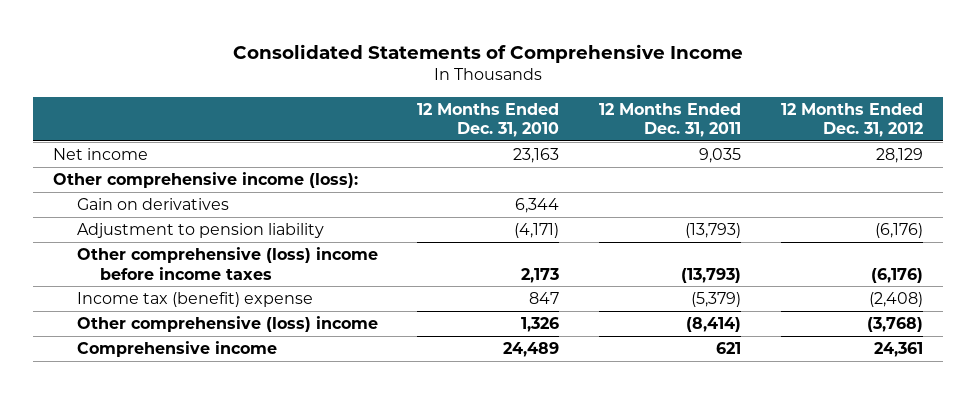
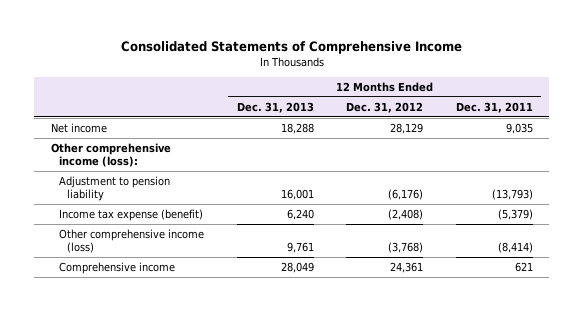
- | 12 Months Ended Dec. 31, 2010 | 12 Months Ended Dec. 31, 2011 | 12 Months Ended Dec. 31, 2012
+ | 12 Months Ended Dec. 31, 2013 | 12 Months Ended Dec. 31, 2012 | 12 Months Ended Dec. 31, 2011
- Gain on derivatives | 6,344 | |
- Other comprehensive (loss) income before income taxes | 2,173 | (13,793) | (6,176)
- Income tax (benefit) expense | 847 | (5,379) | (2,408)
- Other comprehensive (loss) income | 1,326 | (8,414) | (3,768)
+ Income tax expense (benefit) | 6,240 | (2,408) | (5,379)
+ Other comprehensive income (loss) | 9,761 | (3,768) | (8,414)

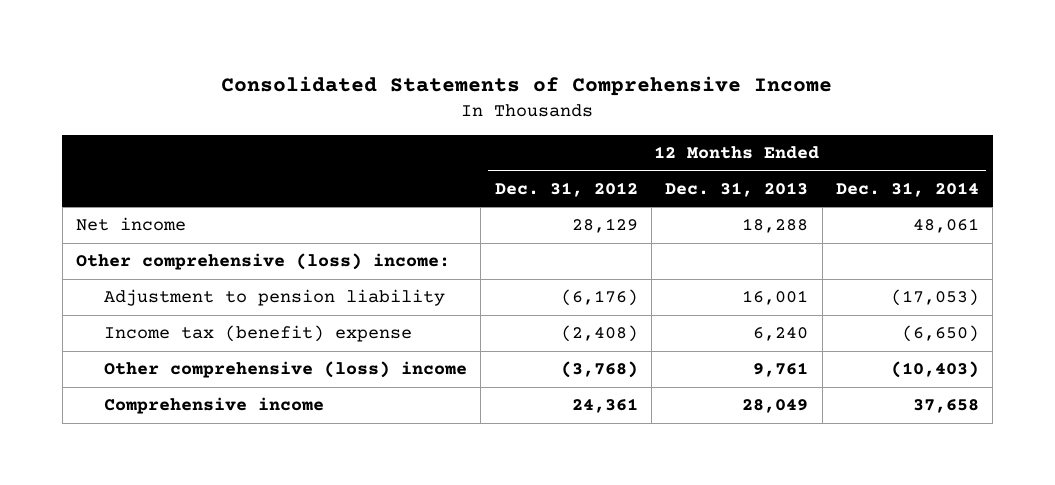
- | 12 Months Ended Dec. 31, 2013 | 12 Months Ended Dec. 31, 2012 | 12 Months Ended Dec. 31, 2011
+ | 12 Months Ended Dec. 31, 2012 | 12 Months Ended Dec. 31, 2013 | 12 Months Ended Dec. 31, 2014
- Other comprehensive income (loss):
+ Other comprehensive (loss) income:
- Income tax expense (benefit) | 6,240 | (2,408) | (5,379)
- Other comprehensive income (loss) | 9,761 | (3,768) | (8,414)
+ Income tax (benefit) expense | (2,408) | 6,240 | (6,650)
+ Other comprehensive (loss) income | (3,768) | 9,761 | (10,403)

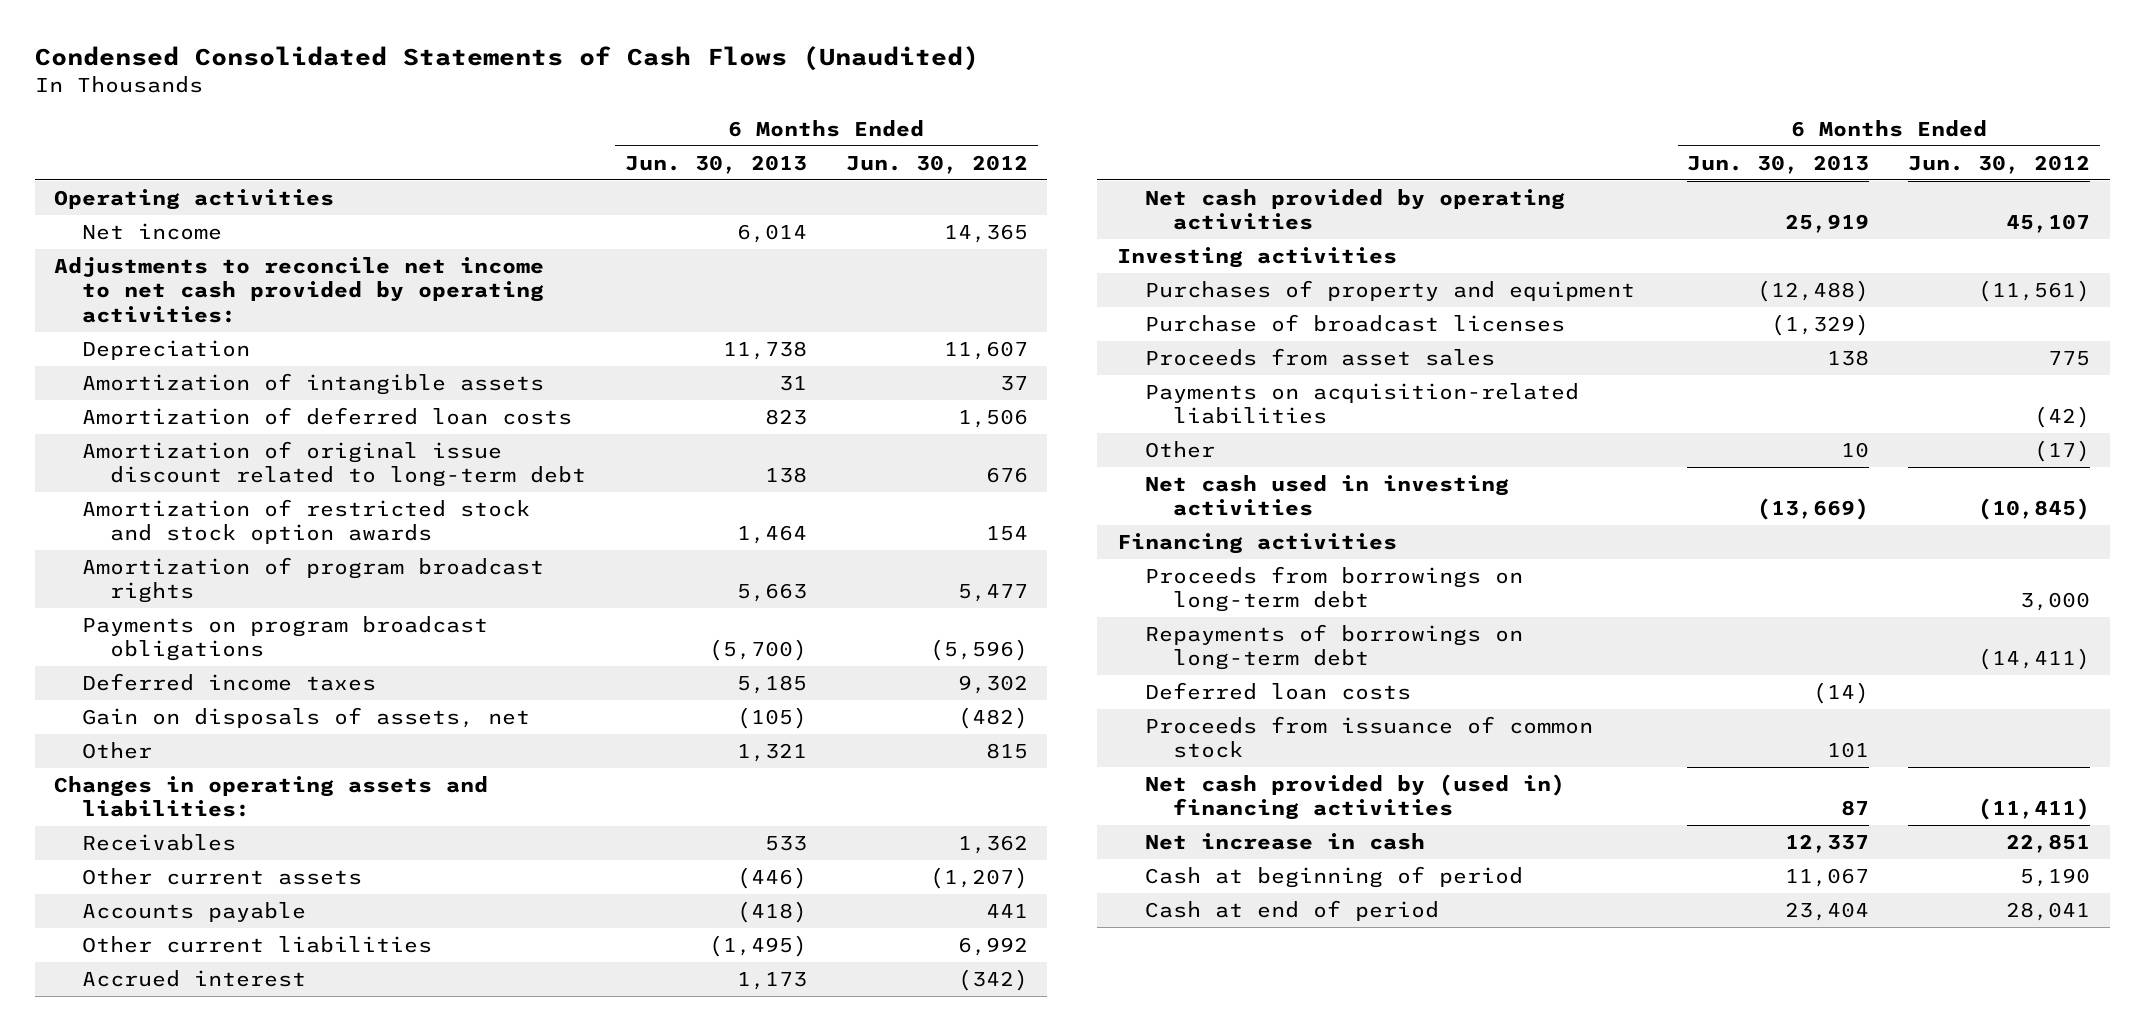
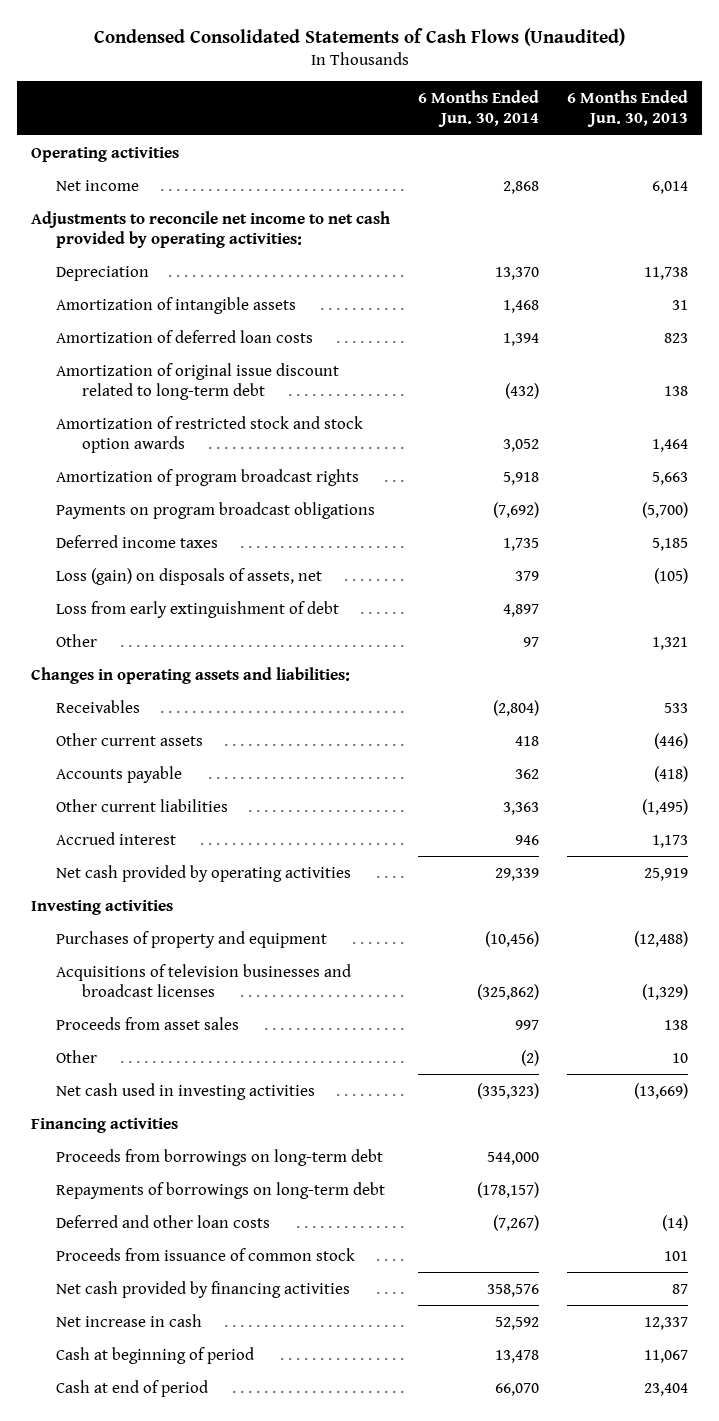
- | 6 Months Ended Jun. 30, 2013 | 6 Months Ended Jun. 30, 2012
+ | 6 Months Ended Jun. 30, 2014 | 6 Months Ended Jun. 30, 2013
- Gain on disposals of assets, net | (105) | (482)
+ Loss (gain) on disposals of assets, net | 379 | (105)
+ Loss from early extinguishment of debt | 4,897 |
- Purchase of broadcast licenses | (1,329) |
+ Acquisitions of television businesses and broadcast licenses | (325,862) | (1,329)
- Payments on acquisition-related liabilities | | (42)
- Deferred loan costs | (14) |
+ Deferred and other loan costs | (7,267) | (14)
- Net cash provided by (used in) financing activities | 87 | (11,411)
+ Net cash provided by financing activities | 358,576 | 87

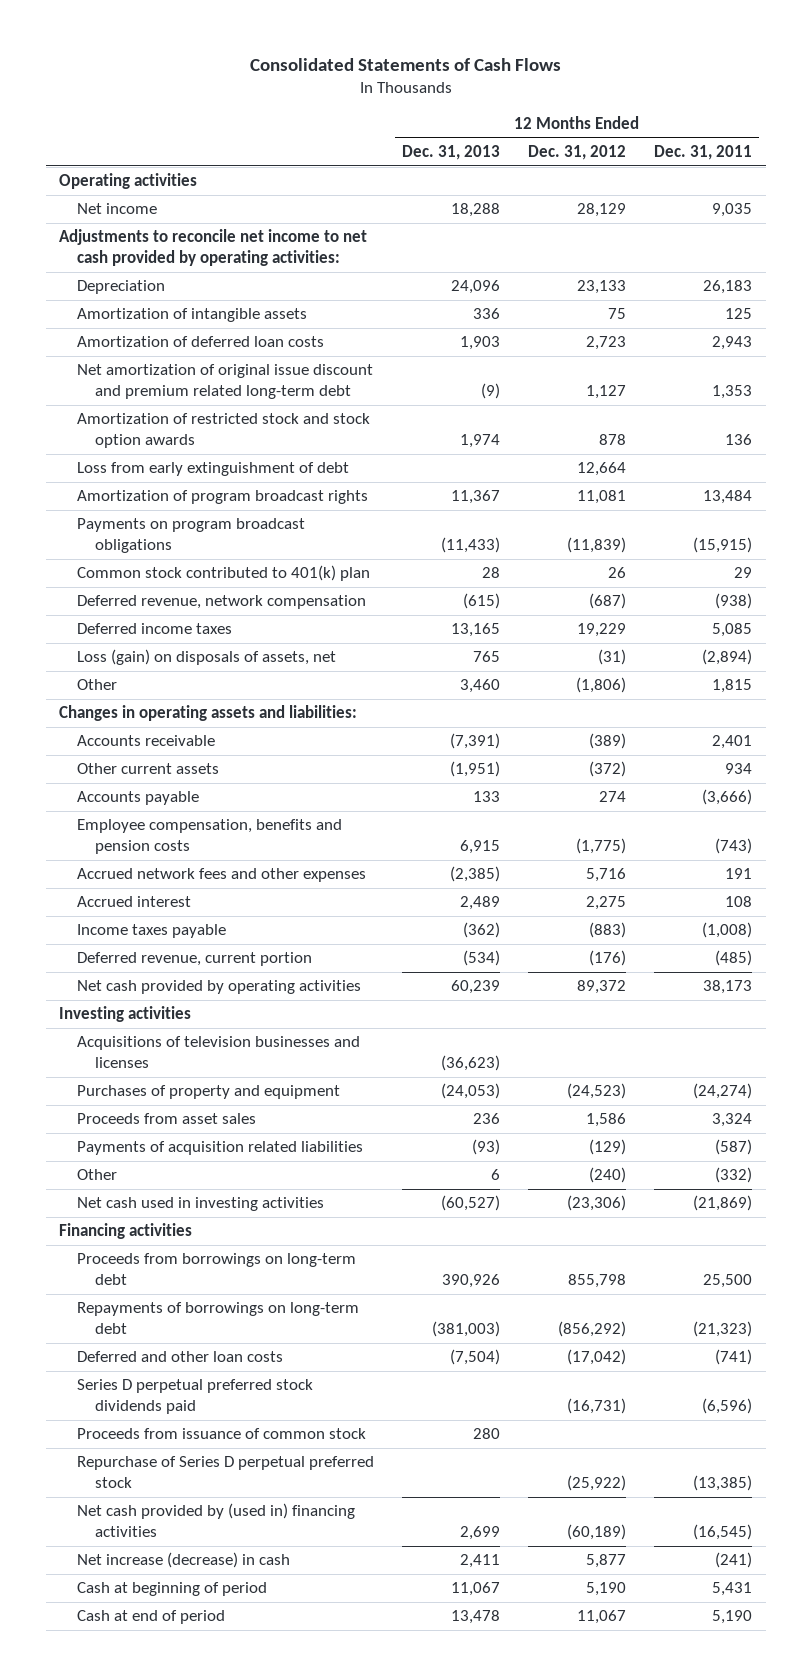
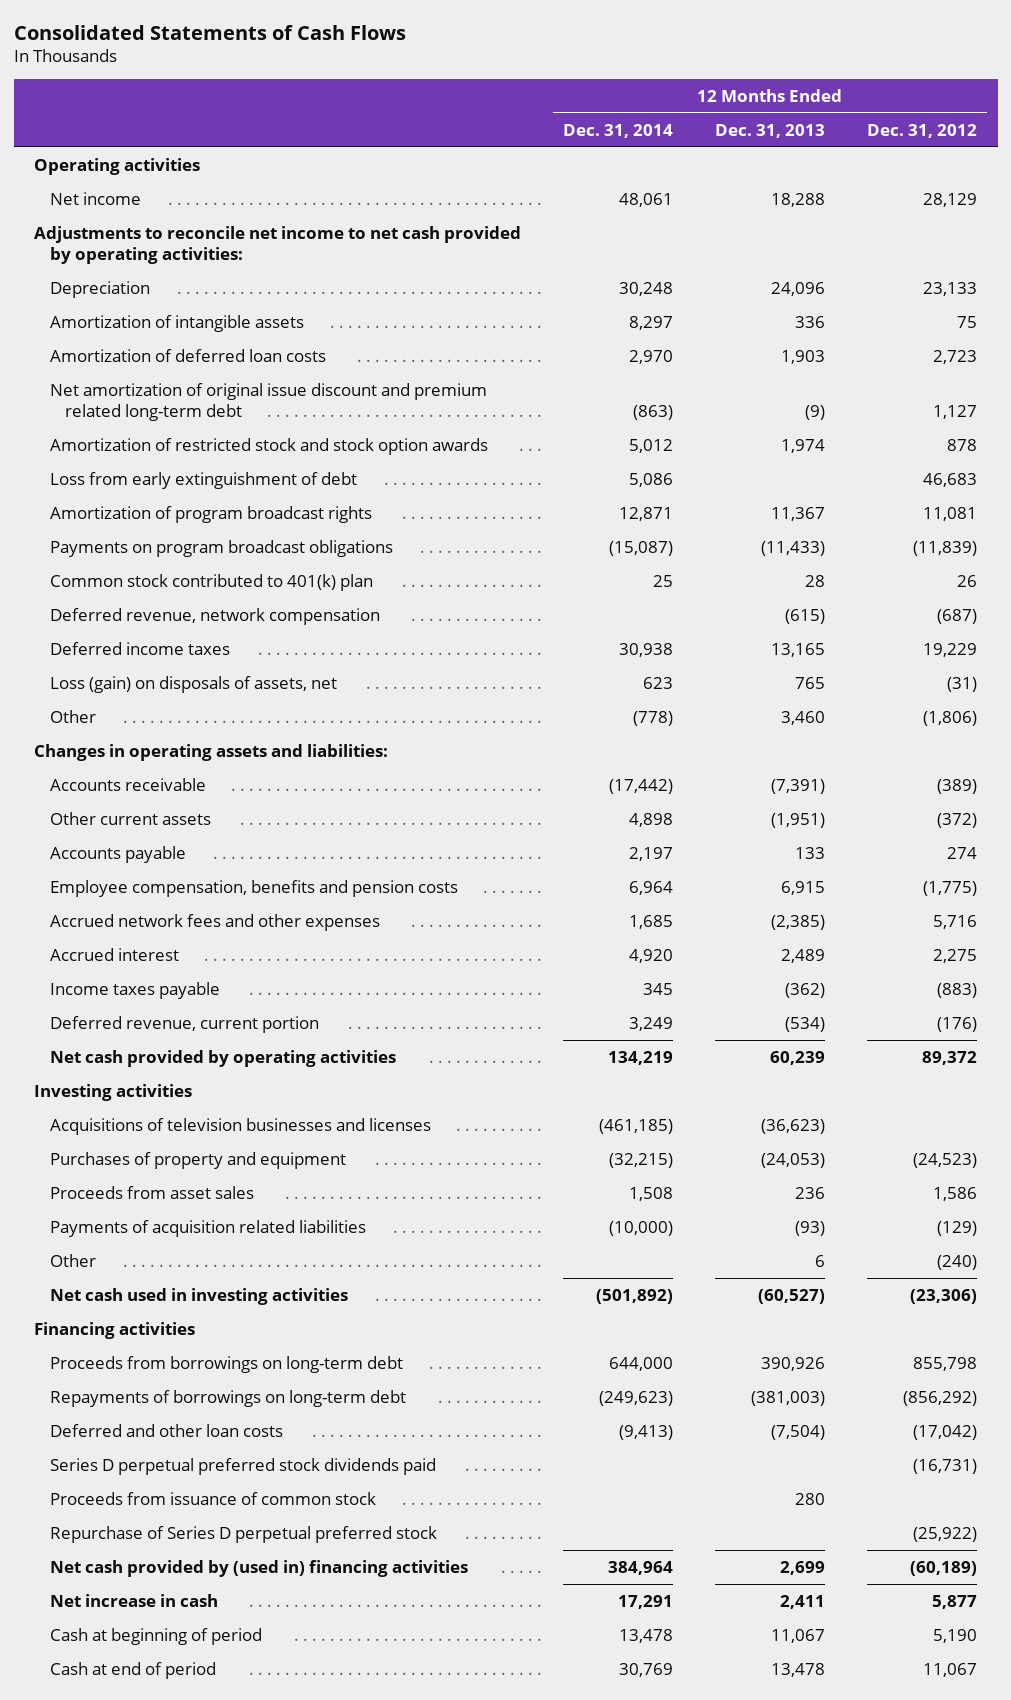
- | 12 Months Ended Dec. 31, 2013 | 12 Months Ended Dec. 31, 2012 | 12 Months Ended Dec. 31, 2011
+ | 12 Months Ended Dec. 31, 2014 | 12 Months Ended Dec. 31, 2013 | 12 Months Ended Dec. 31, 2012
- Loss from early extinguishment of debt | | 12,664 |
+ Loss from early extinguishment of debt | 5,086 | | 46,683
- Net increase (decrease) in cash | 2,411 | 5,877 | (241)
+ Net increase in cash | 17,291 | 2,411 | 5,877

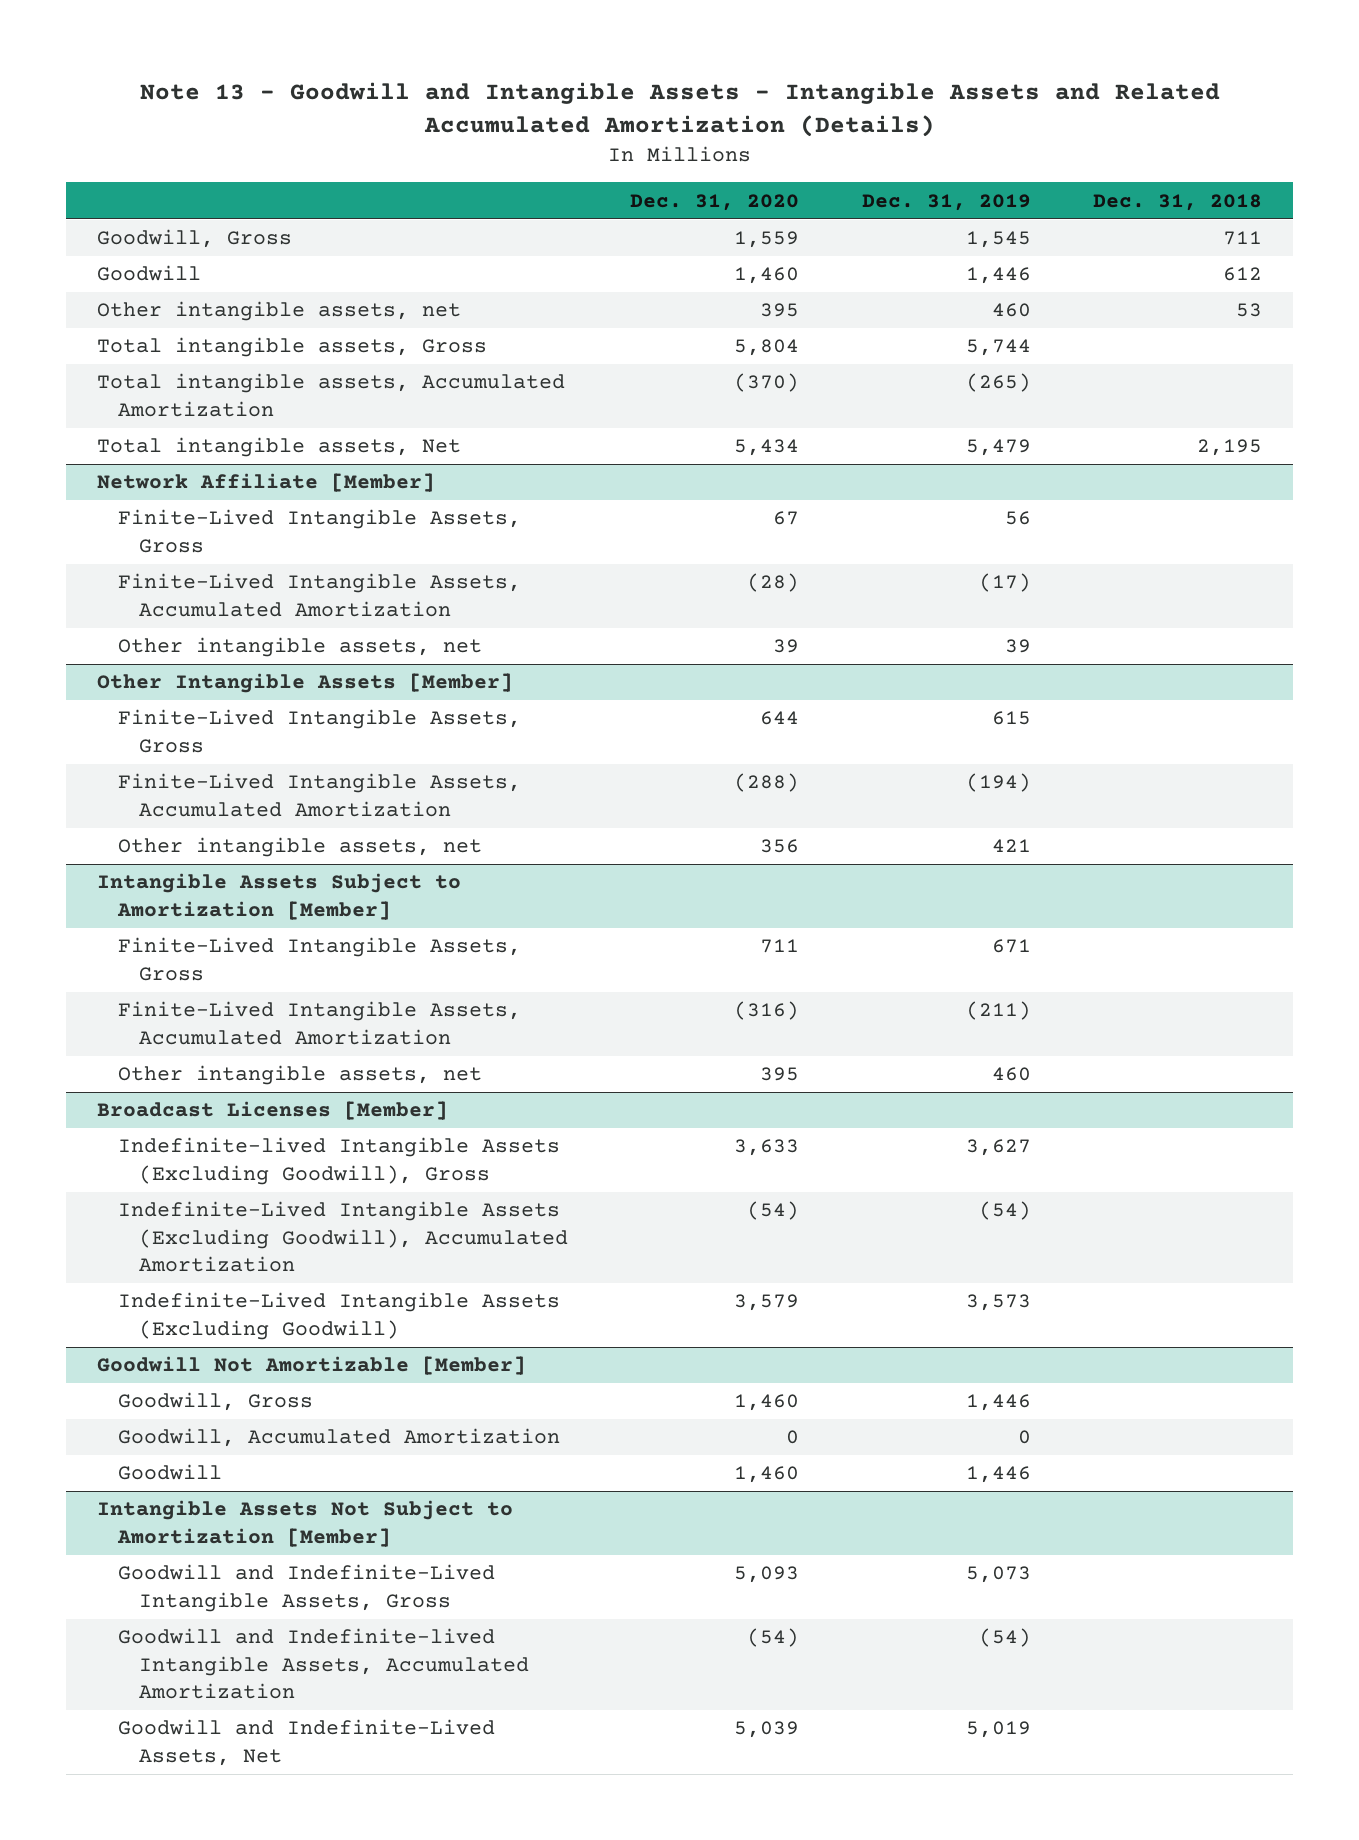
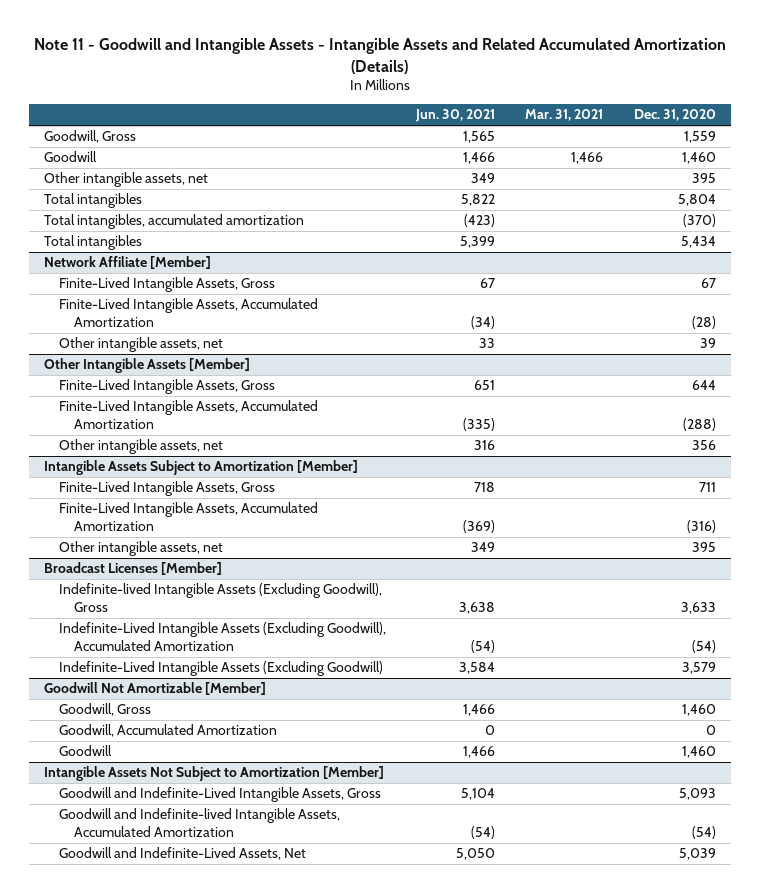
- Note 13 - Goodwill and Intangible Assets - Intangible Assets and Related Accumulated Amortization (Details)
+ Note 11 - Goodwill and Intangible Assets - Intangible Assets and Related Accumulated Amortization (Details)
- | Dec. 31, 2020 | Dec. 31, 2019 | Dec. 31, 2018
+ | Jun. 30, 2021 | Mar. 31, 2021 | Dec. 31, 2020
- Total intangible assets, Gross | 5,804 | 5,744 |
- Total intangible assets, Accumulated Amortization | (370) | (265) |
- Total intangible assets, Net | 5,434 | 5,479 | 2,195
+ Total intangibles | 5,822 | | 5,804
+ Total intangibles, accumulated amortization | (423) | | (370)
+ Total intangibles | 5,399 | | 5,434

